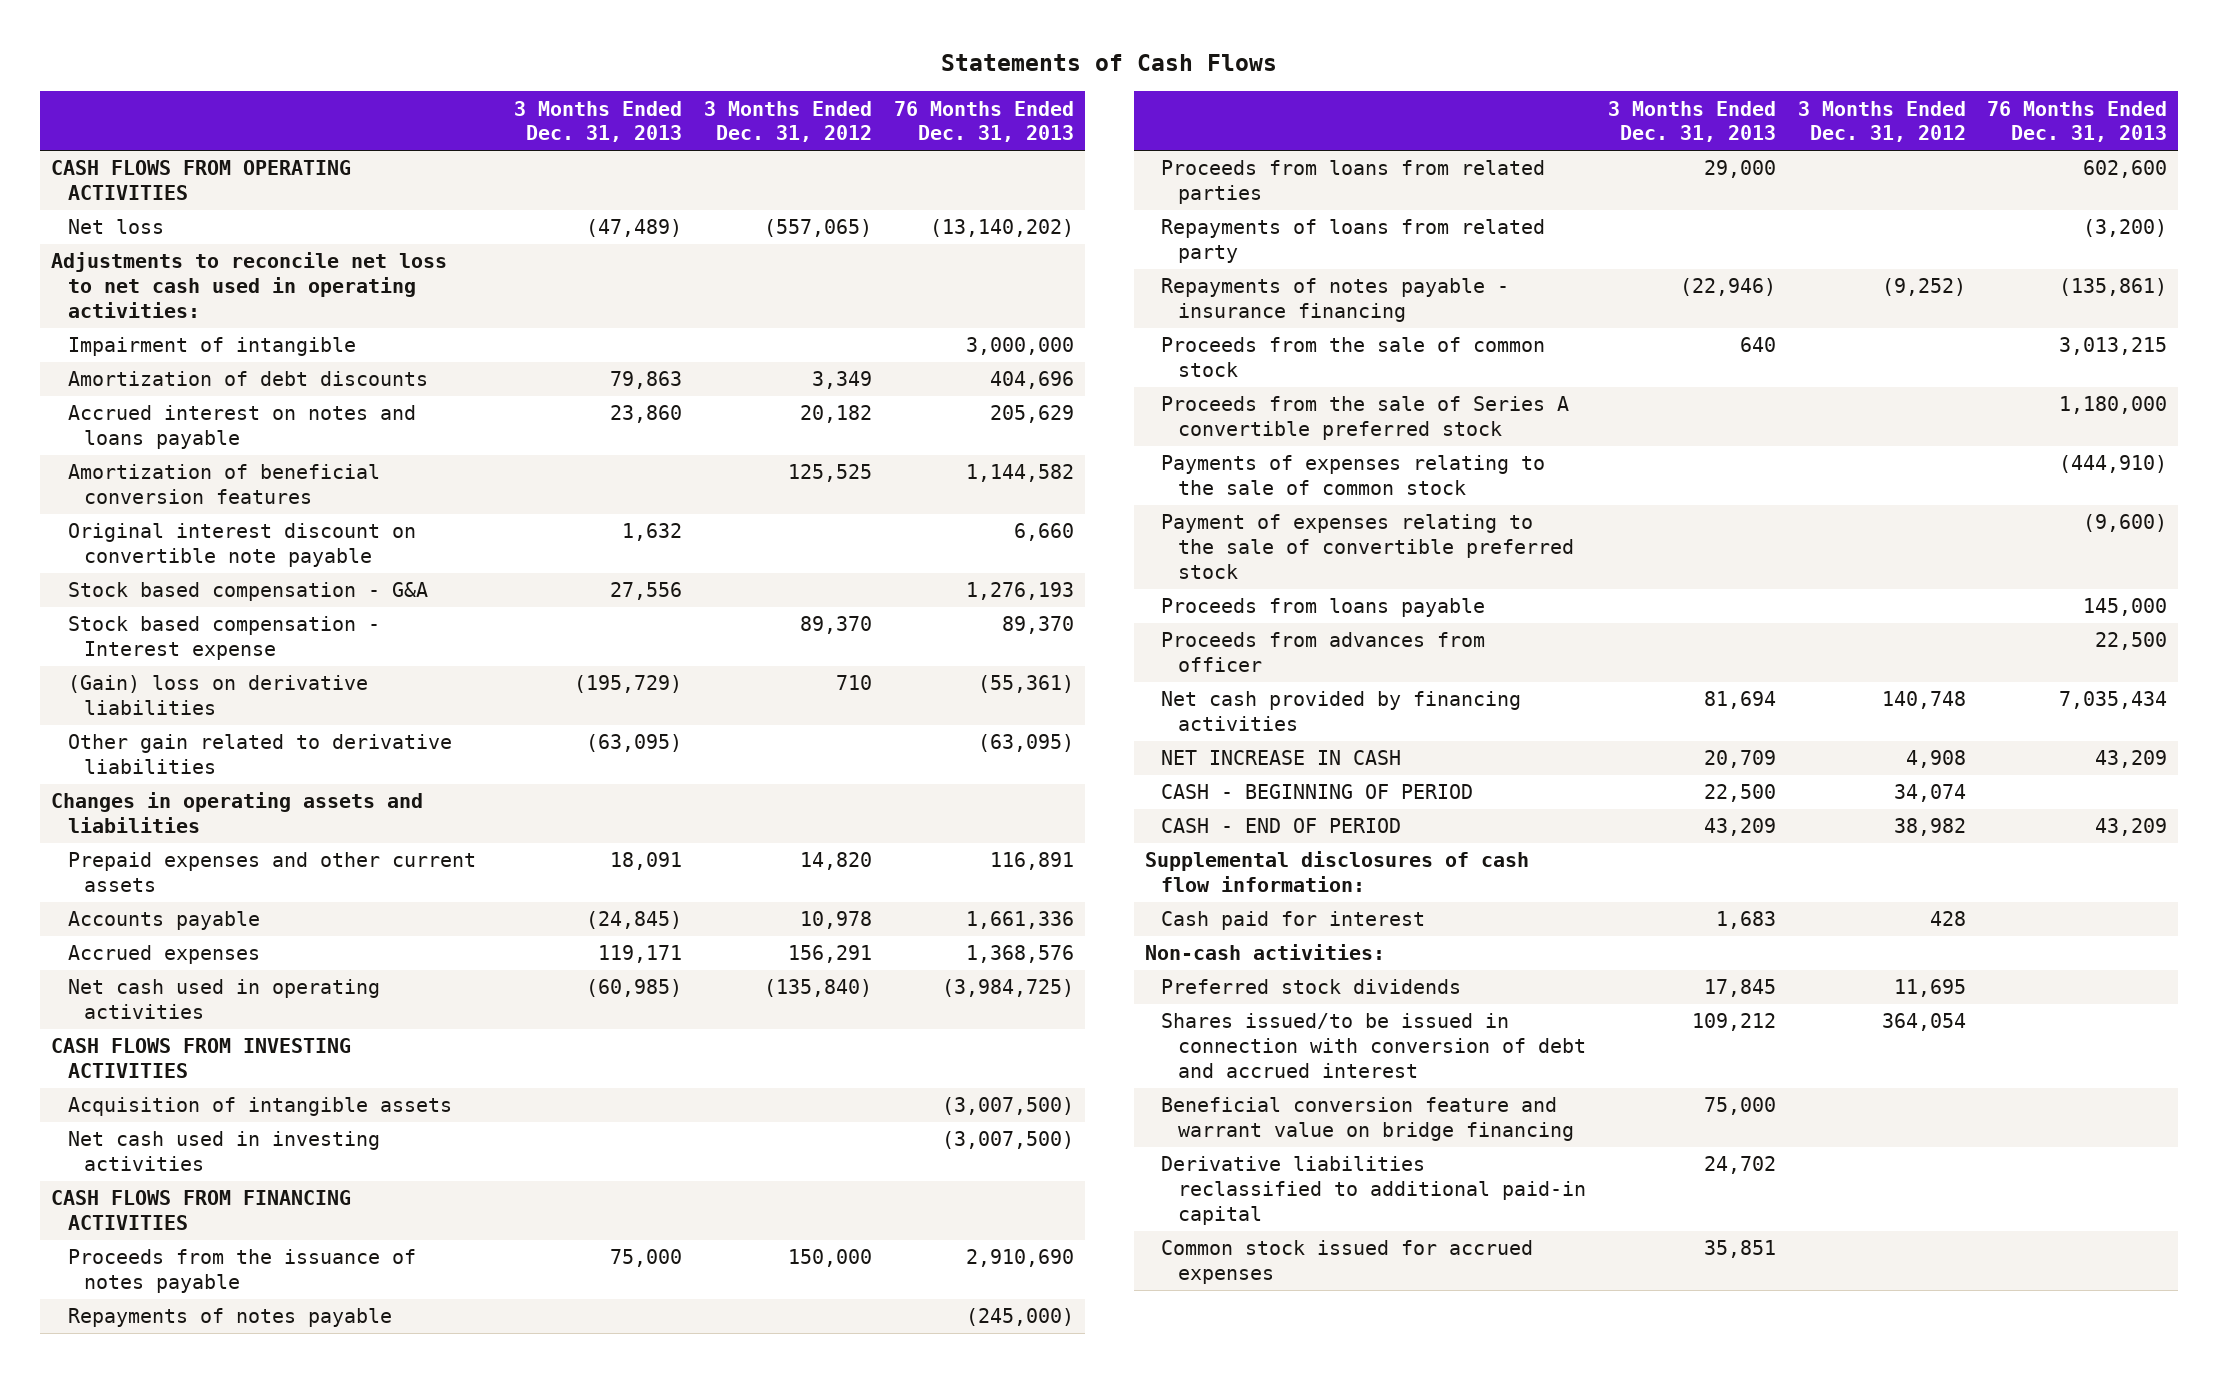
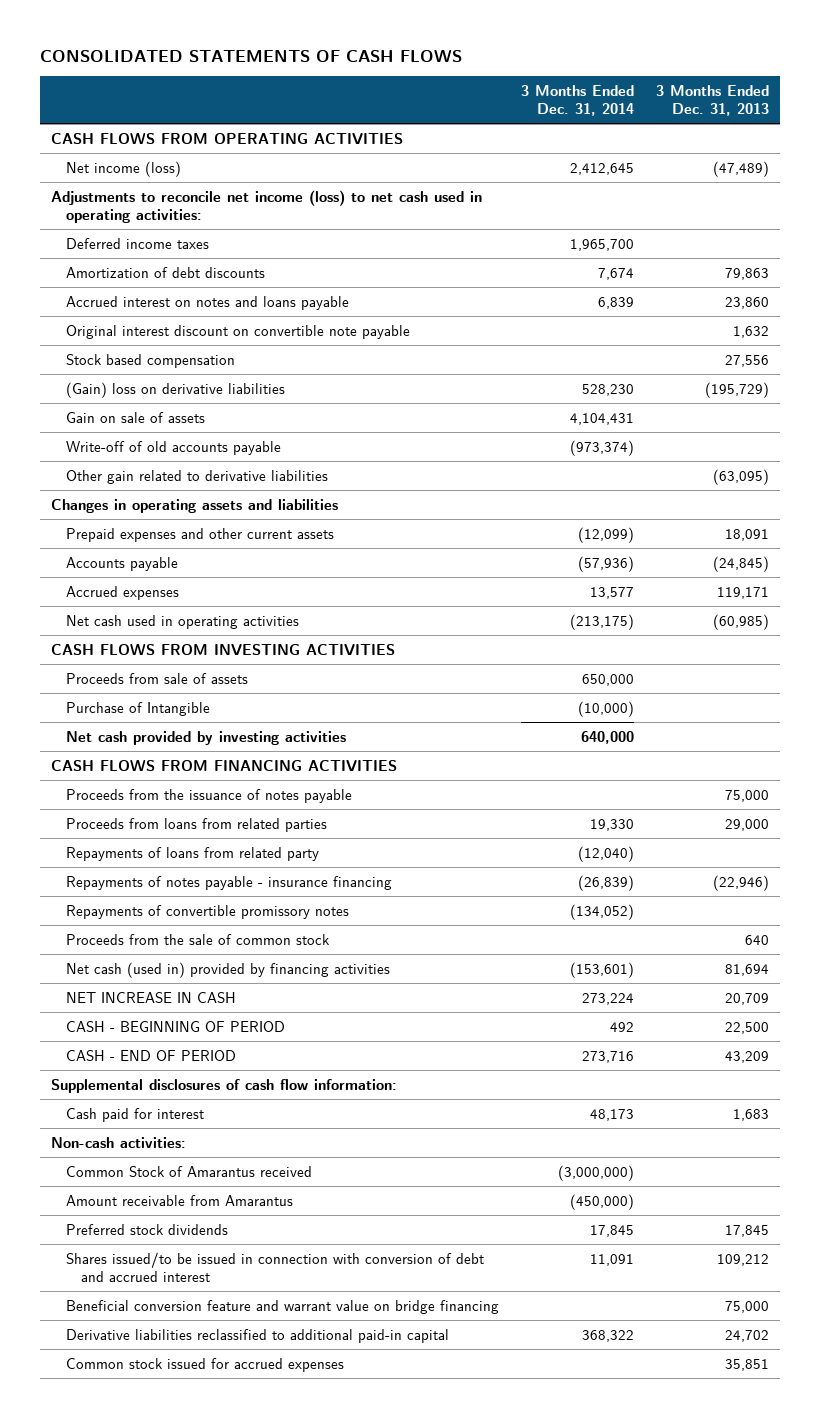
- Statements of Cash Flows
+ CONSOLIDATED STATEMENTS OF CASH FLOWS
- | 3 Months Ended Dec. 31, 2013 | 3 Months Ended Dec. 31, 2012 | 76 Months Ended Dec. 31, 2013
+ | 3 Months Ended Dec. 31, 2014 | 3 Months Ended Dec. 31, 2013
- Net loss | (47,489) | (557,065) | (13,140,202)
- Adjustments to reconcile net loss to net cash used in operating activities:
- Impairment of intangible | | | 3,000,000
+ Net income (loss) | 2,412,645 | (47,489)
+ Adjustments to reconcile net income (loss) to net cash used in operating activities:
+ Deferred income taxes | 1,965,700 |
- Amortization of beneficial conversion features | | 125,525 | 1,144,582
- Stock based compensation - G&A | 27,556 | | 1,276,193
- Stock based compensation - Interest expense | | 89,370 | 89,370
+ Stock based compensation | | 27,556
+ Gain on sale of assets | 4,104,431 |
+ Write-off of old accounts payable | (973,374) |
- Acquisition of intangible assets | | | (3,007,500)
- Net cash used in investing activities | | | (3,007,500)
+ Proceeds from sale of assets | 650,000 |
+ Purchase of Intangible | (10,000) |
+ Net cash provided by investing activities | 640,000 |
- Repayments of notes payable | | | (245,000)
+ Repayments of convertible promissory notes | (134,052) |
- Proceeds from the sale of Series A convertible preferred stock | | | 1,180,000
- Payments of expenses relating to the sale of common stock | | | (444,910)
- Payment of expenses relating to the sale of convertible preferred stock | | | (9,600)
- Proceeds from loans payable | | | 145,000
- Proceeds from advances from officer | | | 22,500
- Net cash provided by financing activities | 81,694 | 140,748 | 7,035,434
+ Net cash (used in) provided by financing activities | (153,601) | 81,694
+ Common Stock of Amarantus received | (3,000,000) |
+ Amount receivable from Amarantus | (450,000) |

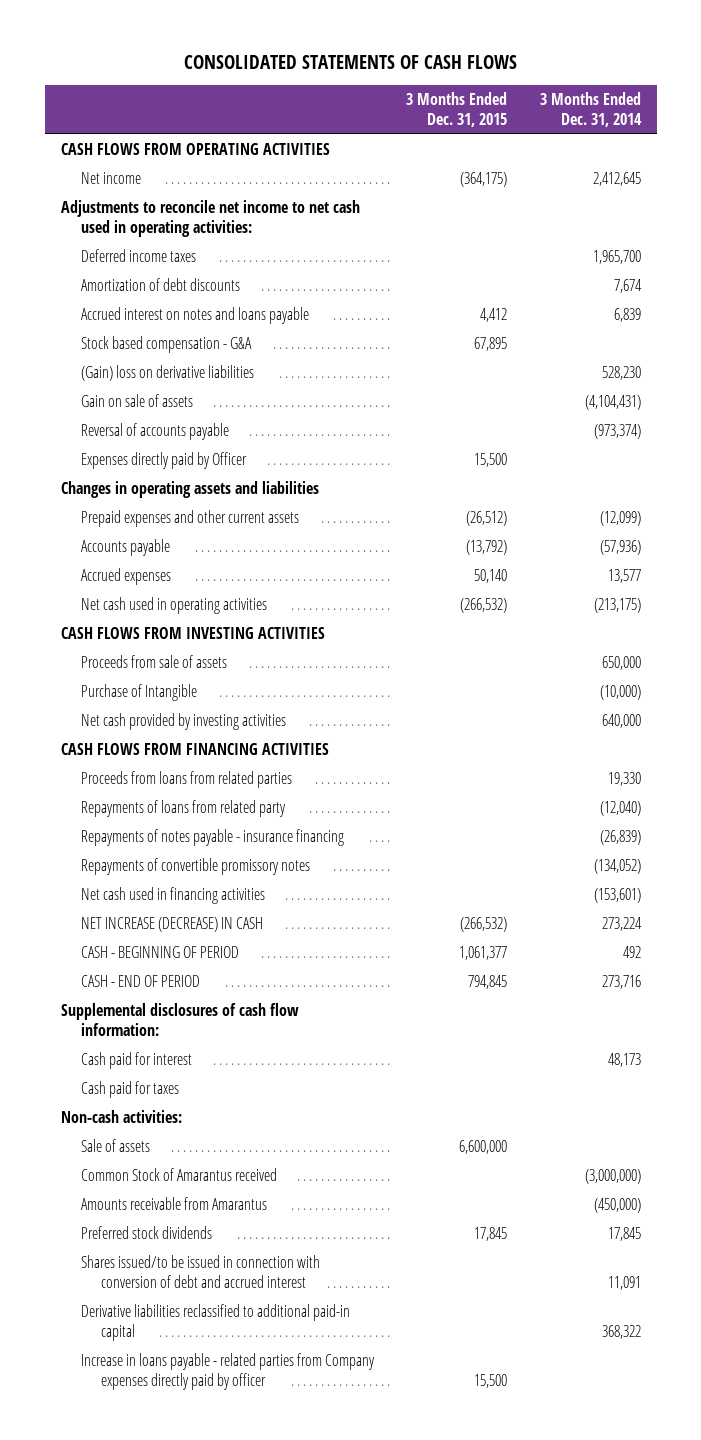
- | 3 Months Ended Dec. 31, 2014 | 3 Months Ended Dec. 31, 2013
+ | 3 Months Ended Dec. 31, 2015 | 3 Months Ended Dec. 31, 2014
- Net income (loss) | 2,412,645 | (47,489)
- Adjustments to reconcile net income (loss) to net cash used in operating activities:
+ Net income | (364,175) | 2,412,645
+ Adjustments to reconcile net income to net cash used in operating activities:
- Original interest discount on convertible note payable | | 1,632
- Stock based compensation | | 27,556
+ Stock based compensation - G&A | 67,895 |
- Gain on sale of assets | 4,104,431 |
- Write-off of old accounts payable | (973,374) |
- Other gain related to derivative liabilities | | (63,095)
+ Gain on sale of assets | | (4,104,431)
+ Reversal of accounts payable | | (973,374)
+ Expenses directly paid by Officer | 15,500 |
- Proceeds from the issuance of notes payable | | 75,000
- Proceeds from the sale of common stock | | 640
- Net cash (used in) provided by financing activities | (153,601) | 81,694
- NET INCREASE IN CASH | 273,224 | 20,709
+ Net cash used in financing activities | | (153,601)
+ NET INCREASE (DECREASE) IN CASH | (266,532) | 273,224
+ Cash paid for taxes
+ Sale of assets | 6,600,000 |
- Amount receivable from Amarantus | (450,000) |
+ Amounts receivable from Amarantus | | (450,000)
- Beneficial conversion feature and warrant value on bridge financing | | 75,000
- Common stock issued for accrued expenses | | 35,851
+ Increase in loans payable - related parties from Company expenses directly paid by officer | 15,500 |

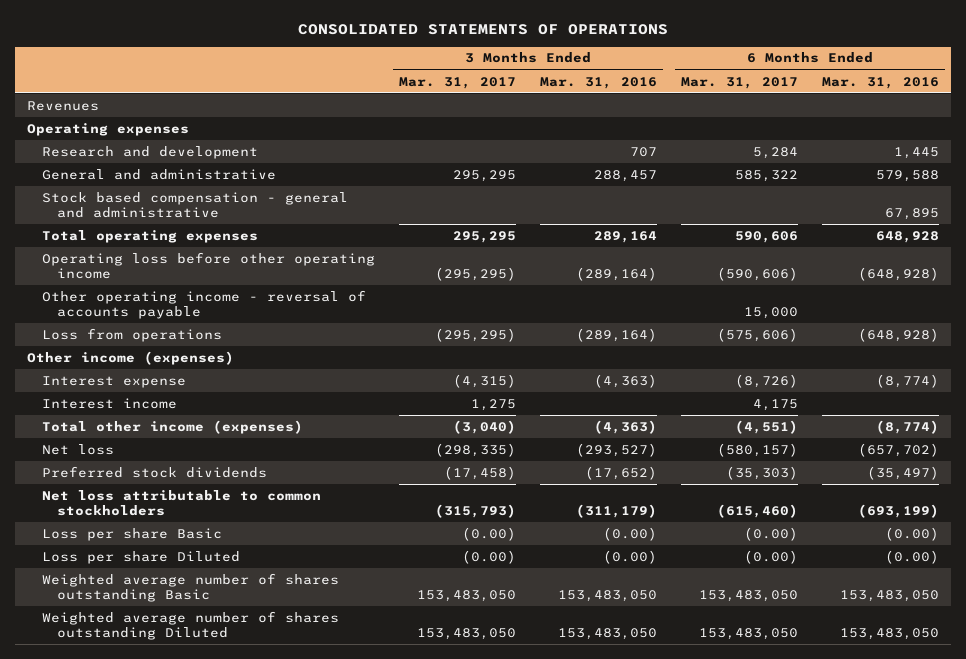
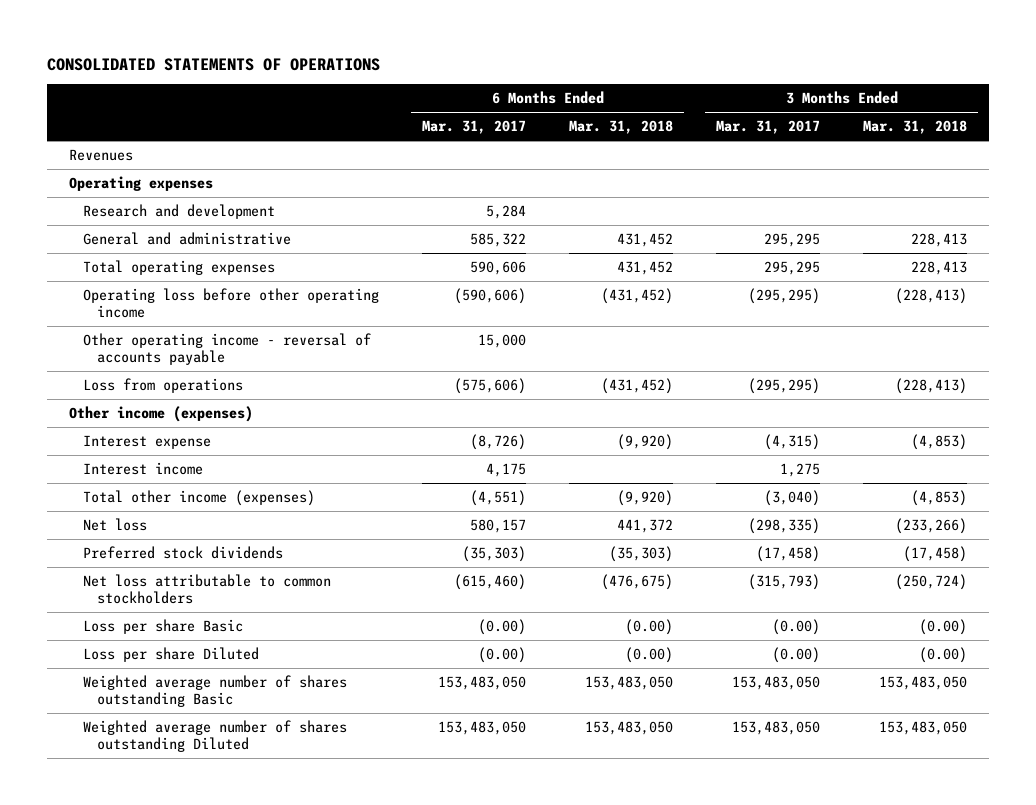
- | 3 Months Ended Mar. 31, 2017 | 3 Months Ended Mar. 31, 2016 | 6 Months Ended Mar. 31, 2017 | 6 Months Ended Mar. 31, 2016
+ | 6 Months Ended Mar. 31, 2017 | 6 Months Ended Mar. 31, 2018 | 3 Months Ended Mar. 31, 2017 | 3 Months Ended Mar. 31, 2018
- Stock based compensation - general and administrative | | | | 67,895
- Net loss | (298,335) | (293,527) | (580,157) | (657,702)
+ Net loss | 580,157 | 441,372 | (298,335) | (233,266)

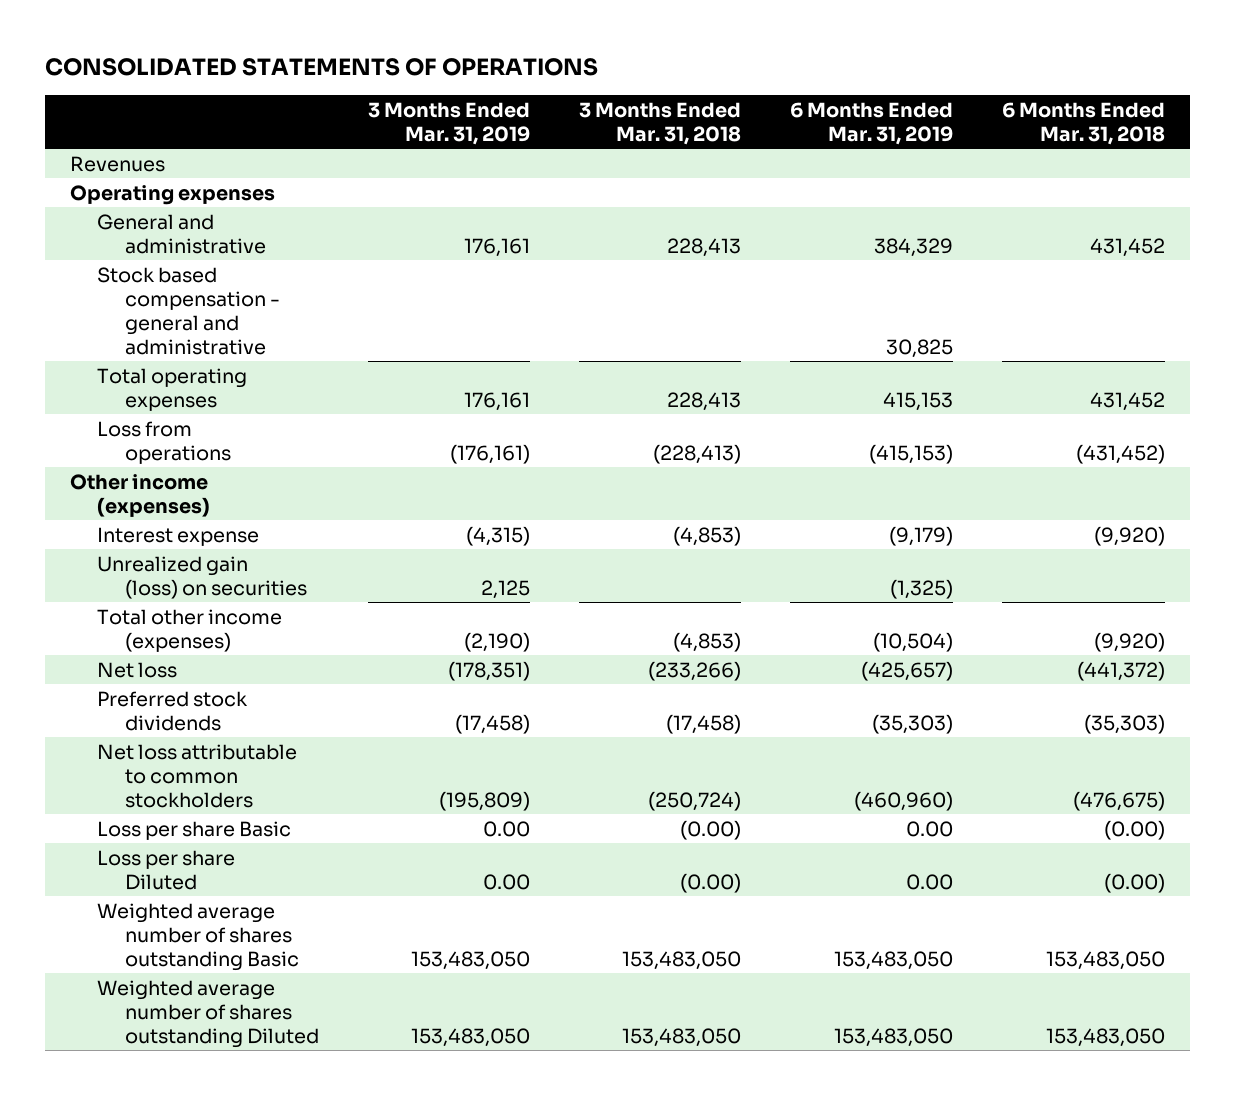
- | 6 Months Ended Mar. 31, 2017 | 6 Months Ended Mar. 31, 2018 | 3 Months Ended Mar. 31, 2017 | 3 Months Ended Mar. 31, 2018
+ | 3 Months Ended Mar. 31, 2019 | 3 Months Ended Mar. 31, 2018 | 6 Months Ended Mar. 31, 2019 | 6 Months Ended Mar. 31, 2018
- Research and development | 5,284 | | |
+ Stock based compensation - general and administrative | | | 30,825 |
- Operating loss before other operating income | (590,606) | (431,452) | (295,295) | (228,413)
- Other operating income - reversal of accounts payable | 15,000 | | |
- Interest income | 4,175 | | 1,275 |
+ Unrealized gain (loss) on securities | 2,125 | | (1,325) |
- Net loss | 580,157 | 441,372 | (298,335) | (233,266)
+ Net loss | (178,351) | (233,266) | (425,657) | (441,372)

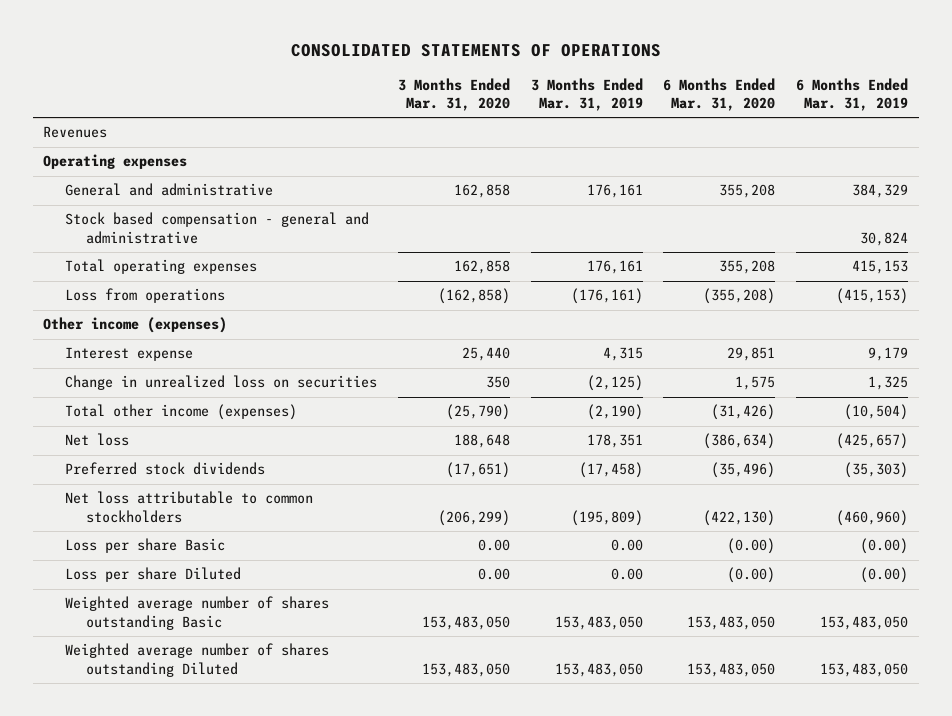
- | 3 Months Ended Mar. 31, 2019 | 3 Months Ended Mar. 31, 2018 | 6 Months Ended Mar. 31, 2019 | 6 Months Ended Mar. 31, 2018
+ | 3 Months Ended Mar. 31, 2020 | 3 Months Ended Mar. 31, 2019 | 6 Months Ended Mar. 31, 2020 | 6 Months Ended Mar. 31, 2019
- Stock based compensation - general and administrative | | | 30,825 |
+ Stock based compensation - general and administrative | | | | 30,824
- Interest expense | (4,315) | (4,853) | (9,179) | (9,920)
- Unrealized gain (loss) on securities | 2,125 | | (1,325) |
+ Interest expense | 25,440 | 4,315 | 29,851 | 9,179
+ Change in unrealized loss on securities | 350 | (2,125) | 1,575 | 1,325
- Net loss | (178,351) | (233,266) | (425,657) | (441,372)
+ Net loss | 188,648 | 178,351 | (386,634) | (425,657)
- Loss per share Basic | 0.00 | (0.00) | 0.00 | (0.00)
- Loss per share Diluted | 0.00 | (0.00) | 0.00 | (0.00)
+ Loss per share Basic | 0.00 | 0.00 | (0.00) | (0.00)
+ Loss per share Diluted | 0.00 | 0.00 | (0.00) | (0.00)

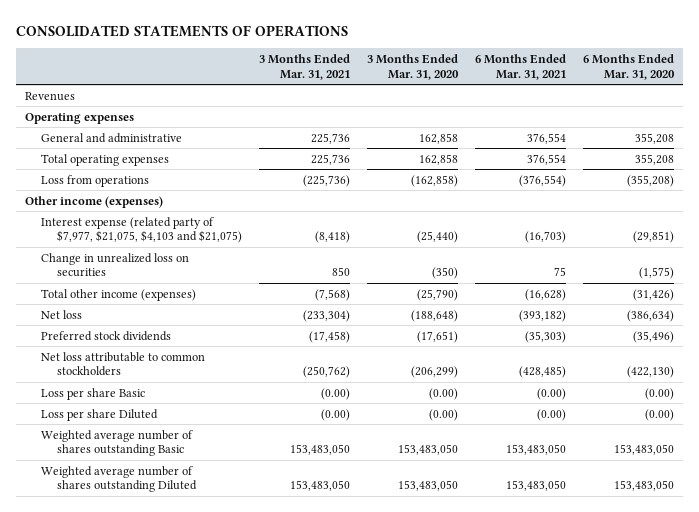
- | 3 Months Ended Mar. 31, 2020 | 3 Months Ended Mar. 31, 2019 | 6 Months Ended Mar. 31, 2020 | 6 Months Ended Mar. 31, 2019
+ | 3 Months Ended Mar. 31, 2021 | 3 Months Ended Mar. 31, 2020 | 6 Months Ended Mar. 31, 2021 | 6 Months Ended Mar. 31, 2020
- Stock based compensation - general and administrative | | | | 30,824
- Interest expense | 25,440 | 4,315 | 29,851 | 9,179
- Change in unrealized loss on securities | 350 | (2,125) | 1,575 | 1,325
+ Interest expense (related party of $7,977, $21,075, $4,103 and $21,075) | (8,418) | (25,440) | (16,703) | (29,851)
+ Change in unrealized loss on securities | 850 | (350) | 75 | (1,575)
- Net loss | 188,648 | 178,351 | (386,634) | (425,657)
+ Net loss | (233,304) | (188,648) | (393,182) | (386,634)
- Loss per share Basic | 0.00 | 0.00 | (0.00) | (0.00)
- Loss per share Diluted | 0.00 | 0.00 | (0.00) | (0.00)
+ Loss per share Basic | (0.00) | (0.00) | (0.00) | (0.00)
+ Loss per share Diluted | (0.00) | (0.00) | (0.00) | (0.00)

